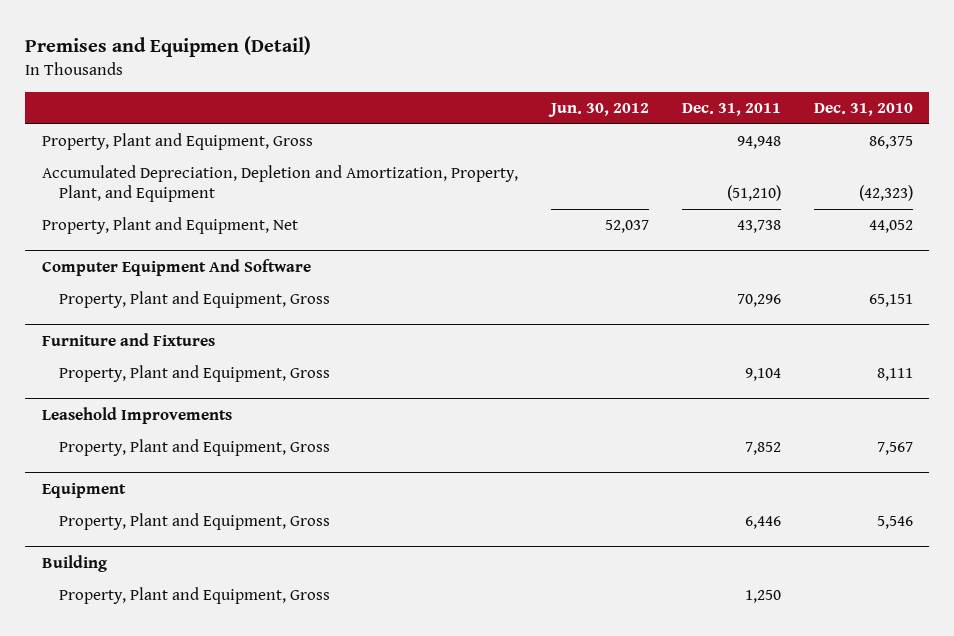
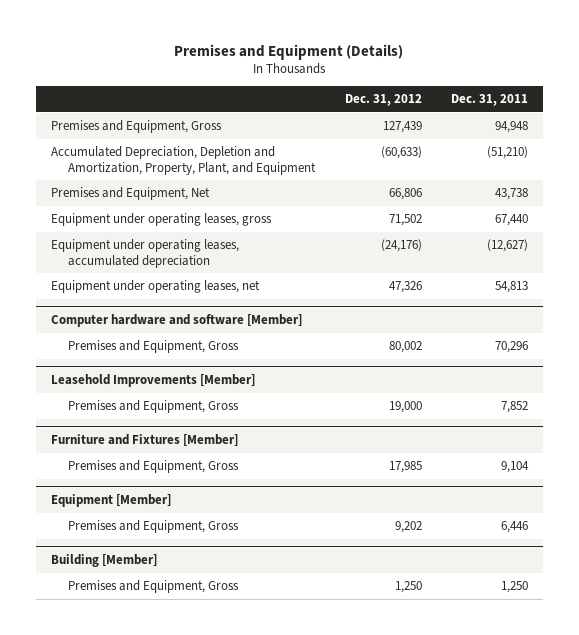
- Premises and Equipmen (Detail)
+ Premises and Equipment (Details)
- | Jun. 30, 2012 | Dec. 31, 2011 | Dec. 31, 2010
+ | Dec. 31, 2012 | Dec. 31, 2011
- Property, Plant and Equipment, Gross | | 94,948 | 86,375
+ Premises and Equipment, Gross | 127,439 | 94,948
- Property, Plant and Equipment, Net | 52,037 | 43,738 | 44,052
- Computer Equipment And Software
- Property, Plant and Equipment, Gross | | 70,296 | 65,151
- Furniture and Fixtures
- Property, Plant and Equipment, Gross | | 9,104 | 8,111
- Leasehold Improvements
- Property, Plant and Equipment, Gross | | 7,852 | 7,567
- Equipment
- Property, Plant and Equipment, Gross | | 6,446 | 5,546
- Building
- Property, Plant and Equipment, Gross | | 1,250 |
+ Premises and Equipment, Net | 66,806 | 43,738
+ Equipment under operating leases, gross | 71,502 | 67,440
+ Equipment under operating leases, accumulated depreciation | (24,176) | (12,627)
+ Equipment under operating leases, net | 47,326 | 54,813
+ Computer hardware and software [Member]
+ Premises and Equipment, Gross | 80,002 | 70,296
+ Leasehold Improvements [Member]
+ Premises and Equipment, Gross | 19,000 | 7,852
+ Furniture and Fixtures [Member]
+ Premises and Equipment, Gross | 17,985 | 9,104
+ Equipment [Member]
+ Premises and Equipment, Gross | 9,202 | 6,446
+ Building [Member]
+ Premises and Equipment, Gross | 1,250 | 1,250

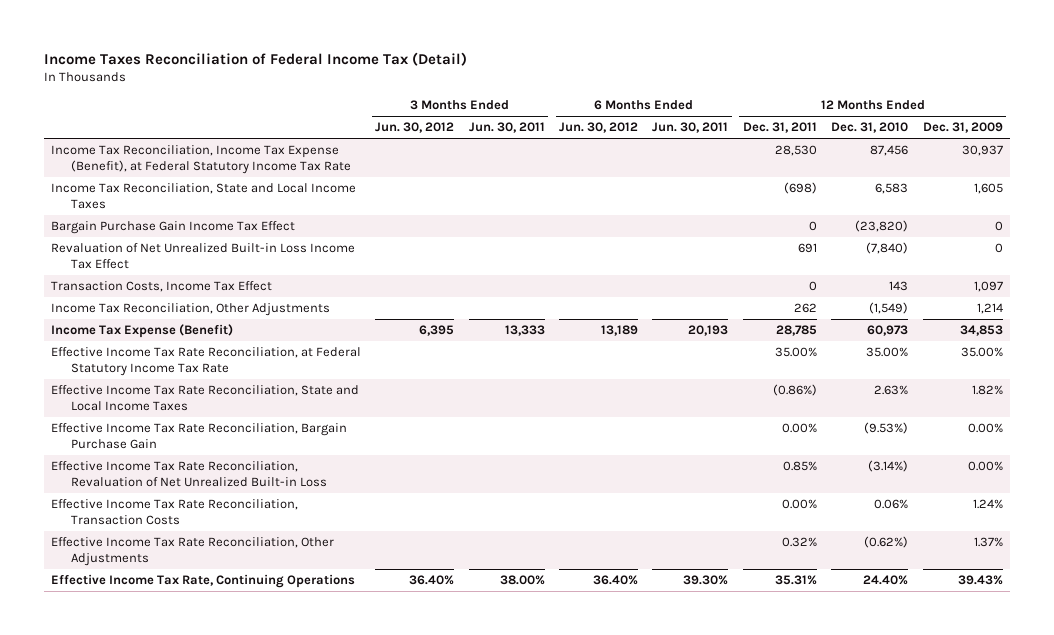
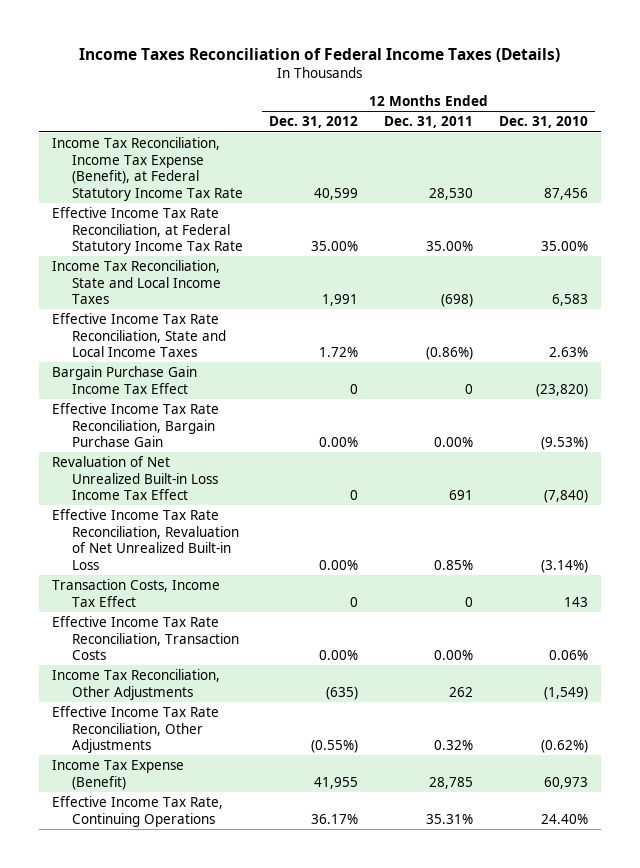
- Income Taxes Reconciliation of Federal Income Tax (Detail)
+ Income Taxes Reconciliation of Federal Income Taxes (Details)
- | 3 Months Ended Jun. 30, 2012 | 3 Months Ended Jun. 30, 2011 | 6 Months Ended Jun. 30, 2012 | 6 Months Ended Jun. 30, 2011 | 12 Months Ended Dec. 31, 2011 | 12 Months Ended Dec. 31, 2010 | 12 Months Ended Dec. 31, 2009
+ | 12 Months Ended Dec. 31, 2012 | 12 Months Ended Dec. 31, 2011 | 12 Months Ended Dec. 31, 2010
moved down: Income Tax Reconciliation, State and Local Income Taxes | 1,991 | (698) | 6,583
moved down: Bargain Purchase Gain Income Tax Effect | 0 | 0 | (23,820)
moved down: Revaluation of Net Unrealized Built-in Loss Income Tax Effect | 0 | 691 | (7,840)
moved down: Transaction Costs, Income Tax Effect | 0 | 0 | 143
moved down: Income Tax Reconciliation, Other Adjustments | (635) | 262 | (1,549)
moved down: Income Tax Expense (Benefit) | 41,955 | 28,785 | 60,973

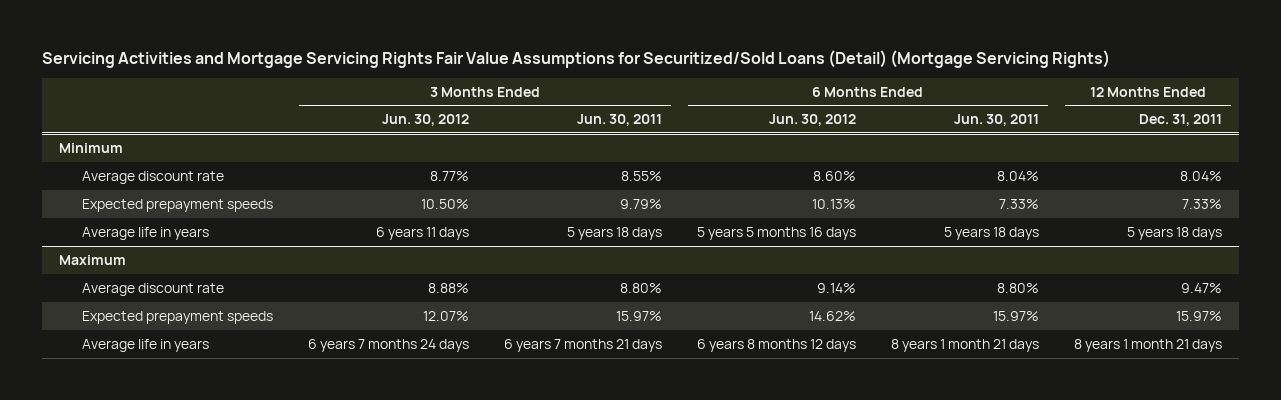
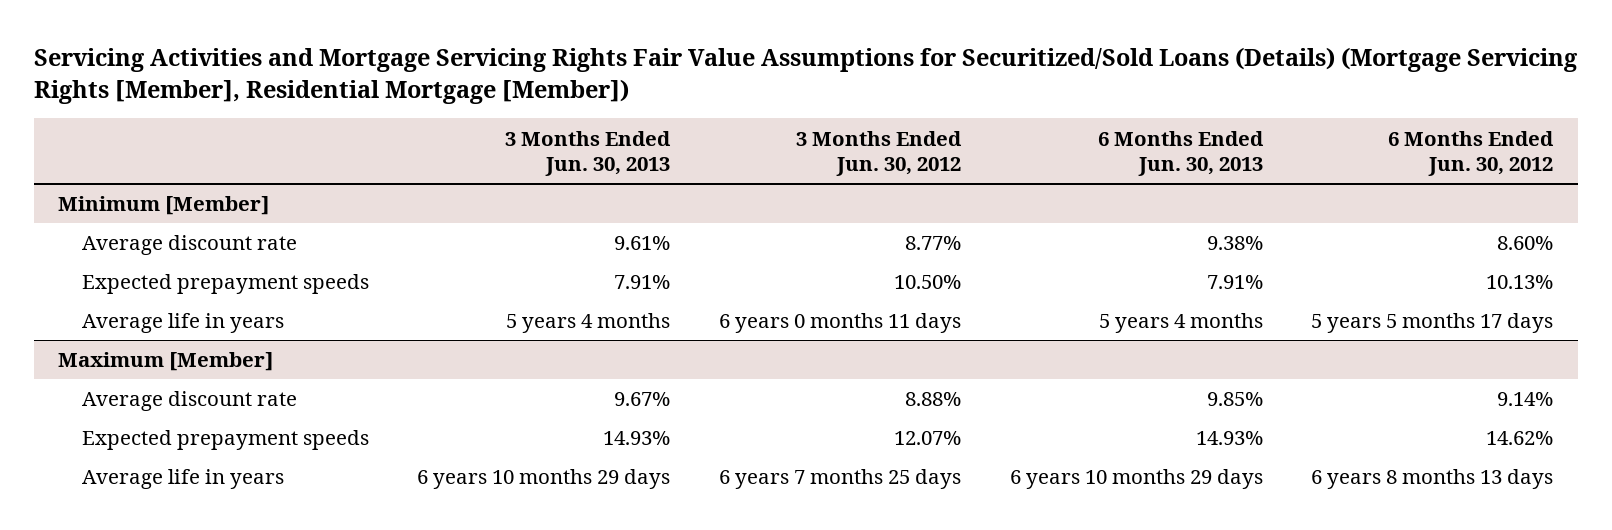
- Servicing Activities and Mortgage Servicing Rights Fair Value Assumptions for Securitized/Sold Loans (Detail) (Mortgage Servicing Rights)
+ Servicing Activities and Mortgage Servicing Rights Fair Value Assumptions for Securitized/Sold Loans (Details) (Mortgage Servicing Rights [Member], Residential Mortgage [Member])
- | 3 Months Ended Jun. 30, 2012 | 3 Months Ended Jun. 30, 2011 | 6 Months Ended Jun. 30, 2012 | 6 Months Ended Jun. 30, 2011 | 12 Months Ended Dec. 31, 2011
+ | 3 Months Ended Jun. 30, 2013 | 3 Months Ended Jun. 30, 2012 | 6 Months Ended Jun. 30, 2013 | 6 Months Ended Jun. 30, 2012
- Minimum
+ Minimum [Member]
- Average life in years | 6 years 11 days | 5 years 18 days | 5 years 5 months 16 days | 5 years 18 days | 5 years 18 days
- Maximum
+ Average life in years | 5 years 4 months | 6 years 0 months 11 days | 5 years 4 months | 5 years 5 months 17 days
+ Maximum [Member]
- Average life in years | 6 years 7 months 24 days | 6 years 7 months 21 days | 6 years 8 months 12 days | 8 years 1 month 21 days | 8 years 1 month 21 days
+ Average life in years | 6 years 10 months 29 days | 6 years 7 months 25 days | 6 years 10 months 29 days | 6 years 8 months 13 days

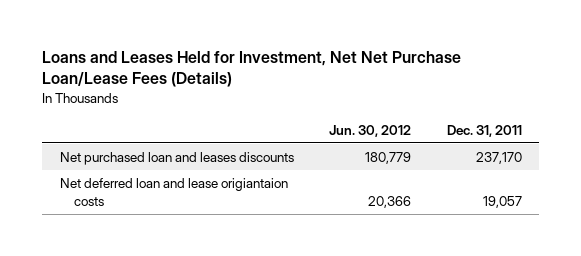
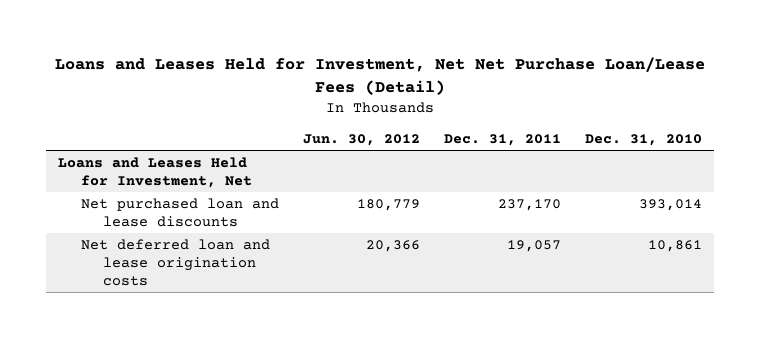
- Loans and Leases Held for Investment, Net Net Purchase Loan/Lease Fees (Details)
+ Loans and Leases Held for Investment, Net Net Purchase Loan/Lease Fees (Detail)
- | Jun. 30, 2012 | Dec. 31, 2011
+ | Jun. 30, 2012 | Dec. 31, 2011 | Dec. 31, 2010
- Net purchased loan and leases discounts | 180,779 | 237,170
- Net deferred loan and lease origiantaion costs | 20,366 | 19,057
+ Loans and Leases Held for Investment, Net
+ Net purchased loan and lease discounts | 180,779 | 237,170 | 393,014
+ Net deferred loan and lease origination costs | 20,366 | 19,057 | 10,861

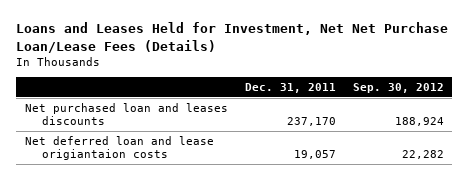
- Loans and Leases Held for Investment, Net Net Purchase Loan/Lease Fees (Detail)
+ Loans and Leases Held for Investment, Net Net Purchase Loan/Lease Fees (Details)
- | Jun. 30, 2012 | Dec. 31, 2011 | Dec. 31, 2010
+ | Dec. 31, 2011 | Sep. 30, 2012
- Loans and Leases Held for Investment, Net
- Net purchased loan and lease discounts | 180,779 | 237,170 | 393,014
- Net deferred loan and lease origination costs | 20,366 | 19,057 | 10,861
+ Net purchased loan and leases discounts | 237,170 | 188,924
+ Net deferred loan and lease origiantaion costs | 19,057 | 22,282

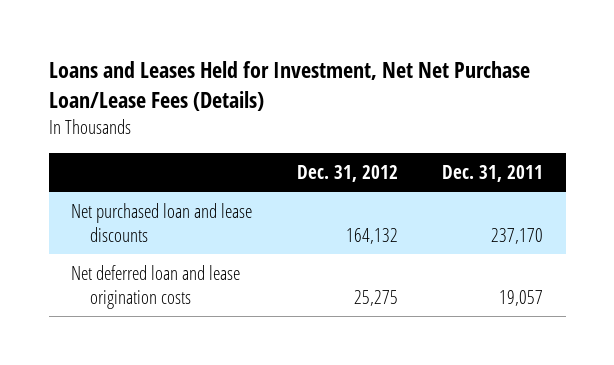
- | Dec. 31, 2011 | Sep. 30, 2012
+ | Dec. 31, 2012 | Dec. 31, 2011
- Net purchased loan and leases discounts | 237,170 | 188,924
- Net deferred loan and lease origiantaion costs | 19,057 | 22,282
+ Net purchased loan and lease discounts | 164,132 | 237,170
+ Net deferred loan and lease origination costs | 25,275 | 19,057

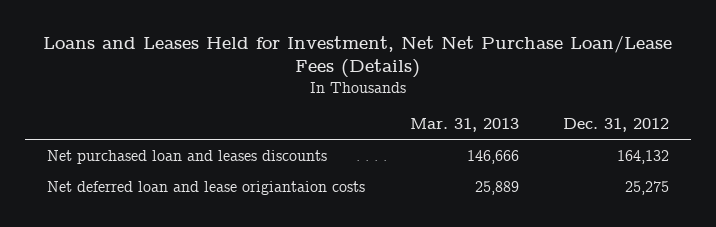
- | Dec. 31, 2012 | Dec. 31, 2011
+ | Mar. 31, 2013 | Dec. 31, 2012
- Net purchased loan and lease discounts | 164,132 | 237,170
- Net deferred loan and lease origination costs | 25,275 | 19,057
+ Net purchased loan and leases discounts | 146,666 | 164,132
+ Net deferred loan and lease origiantaion costs | 25,889 | 25,275

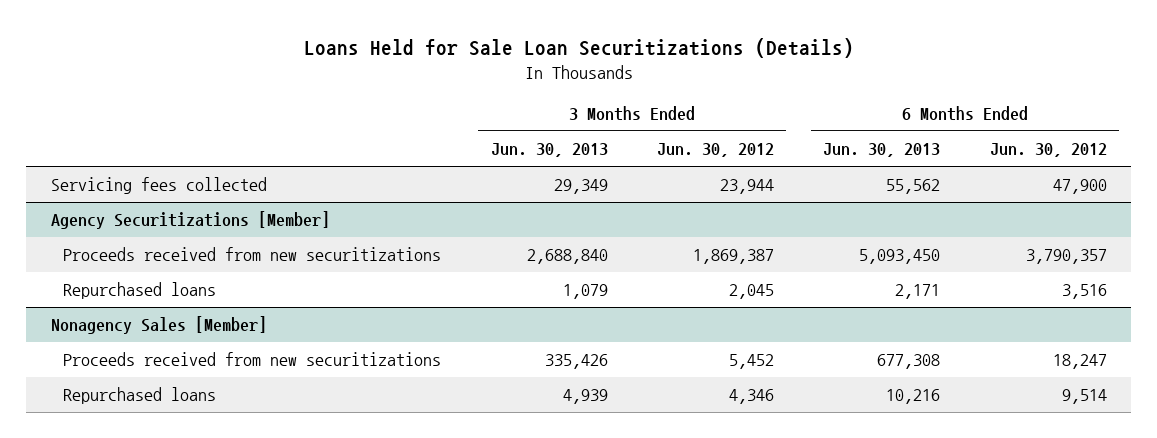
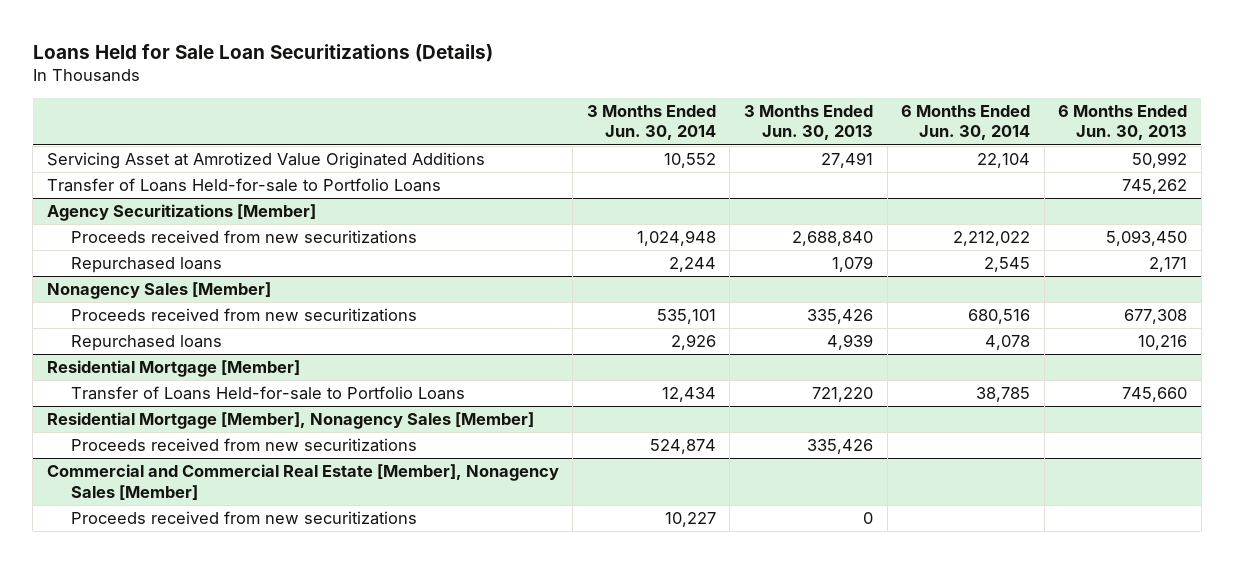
- | 3 Months Ended Jun. 30, 2013 | 3 Months Ended Jun. 30, 2012 | 6 Months Ended Jun. 30, 2013 | 6 Months Ended Jun. 30, 2012
+ | 3 Months Ended Jun. 30, 2014 | 3 Months Ended Jun. 30, 2013 | 6 Months Ended Jun. 30, 2014 | 6 Months Ended Jun. 30, 2013
- Servicing fees collected | 29,349 | 23,944 | 55,562 | 47,900
+ Servicing Asset at Amrotized Value Originated Additions | 10,552 | 27,491 | 22,104 | 50,992
+ Transfer of Loans Held-for-sale to Portfolio Loans | | | | 745,262
+ Residential Mortgage [Member]
+ Transfer of Loans Held-for-sale to Portfolio Loans | 12,434 | 721,220 | 38,785 | 745,660
+ Residential Mortgage [Member], Nonagency Sales [Member]
+ Proceeds received from new securitizations | 524,874 | 335,426 | |
+ Commercial and Commercial Real Estate [Member], Nonagency Sales [Member]
+ Proceeds received from new securitizations | 10,227 | 0 | |

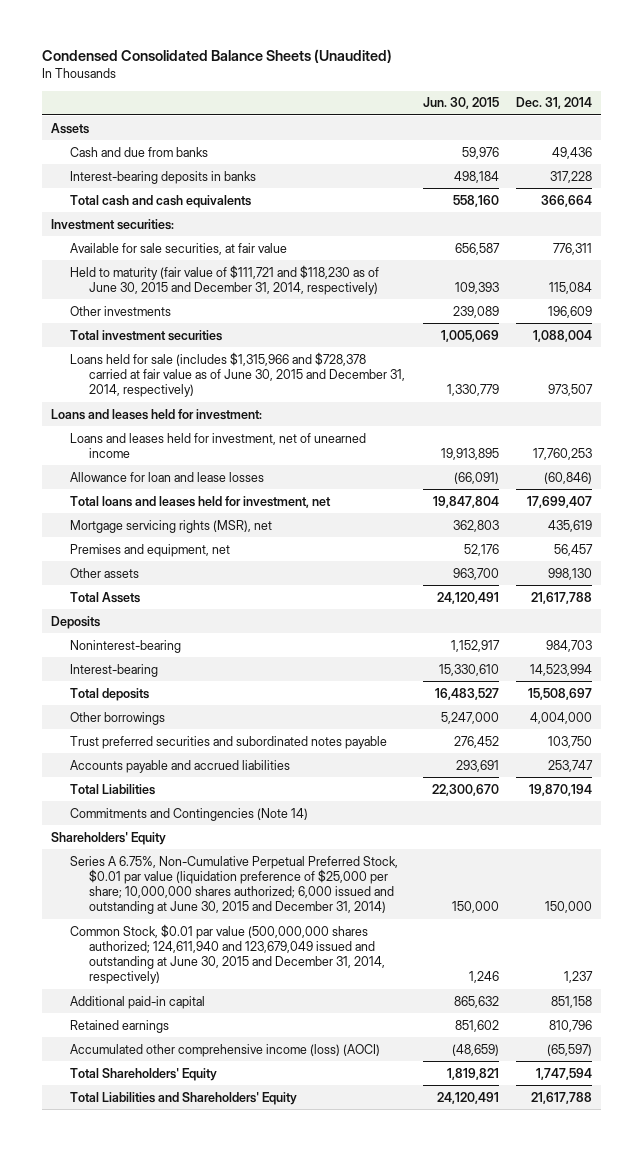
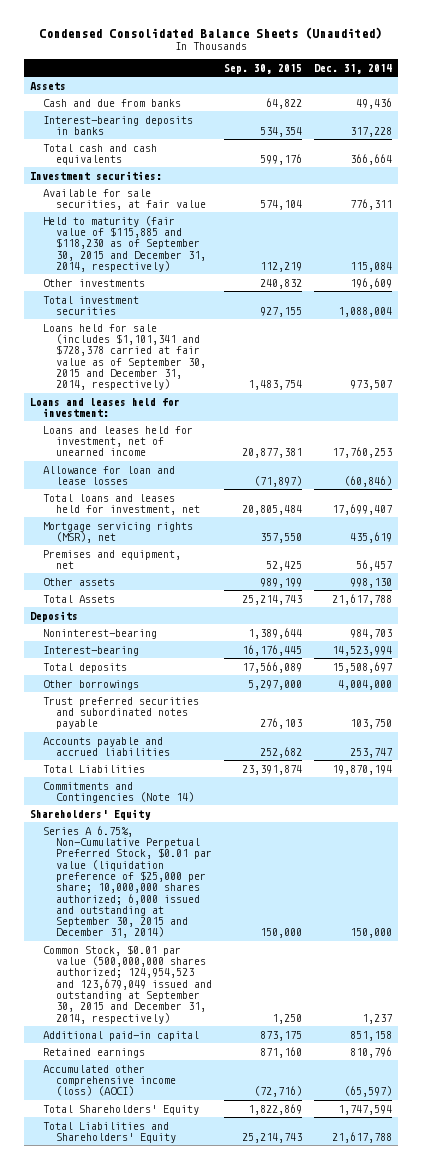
- | Jun. 30, 2015 | Dec. 31, 2014
+ | Sep. 30, 2015 | Dec. 31, 2014
- Held to maturity (fair value of $111,721 and $118,230 as of June 30, 2015 and December 31, 2014, respectively) | 109,393 | 115,084
+ Held to maturity (fair value of $115,885 and $118,230 as of September 30, 2015 and December 31, 2014, respectively) | 112,219 | 115,084
- Loans held for sale (includes $1,315,966 and $728,378 carried at fair value as of June 30, 2015 and December 31, 2014, respectively) | 1,330,779 | 973,507
+ Loans held for sale (includes $1,101,341 and $728,378 carried at fair value as of September 30, 2015 and December 31, 2014, respectively) | 1,483,754 | 973,507
- Series A 6.75%, Non-Cumulative Perpetual Preferred Stock, $0.01 par value (liquidation preference of $25,000 per share; 10,000,000 shares authorized; 6,000 issued and outstanding at June 30, 2015 and December 31, 2014) | 150,000 | 150,000
- Common Stock, $0.01 par value (500,000,000 shares authorized; 124,611,940 and 123,679,049 issued and outstanding at June 30, 2015 and December 31, 2014, respectively) | 1,246 | 1,237
+ Series A 6.75%, Non-Cumulative Perpetual Preferred Stock, $0.01 par value (liquidation preference of $25,000 per share; 10,000,000 shares authorized; 6,000 issued and outstanding at September 30, 2015 and December 31, 2014) | 150,000 | 150,000
+ Common Stock, $0.01 par value (500,000,000 shares authorized; 124,954,523 and 123,679,049 issued and outstanding at September 30, 2015 and December 31, 2014, respectively) | 1,250 | 1,237

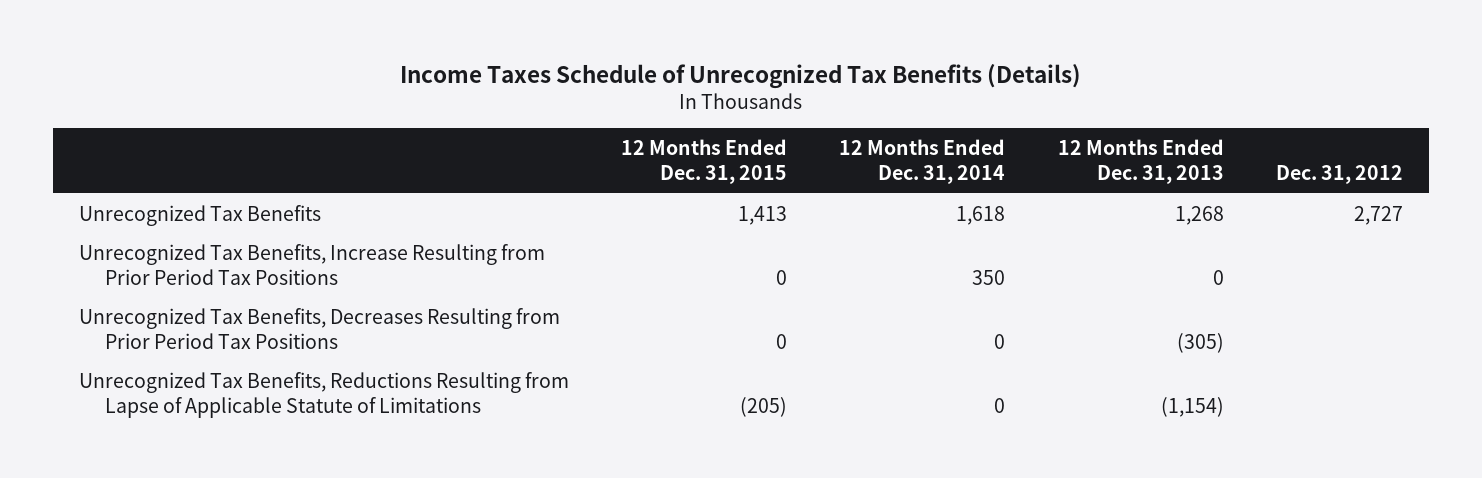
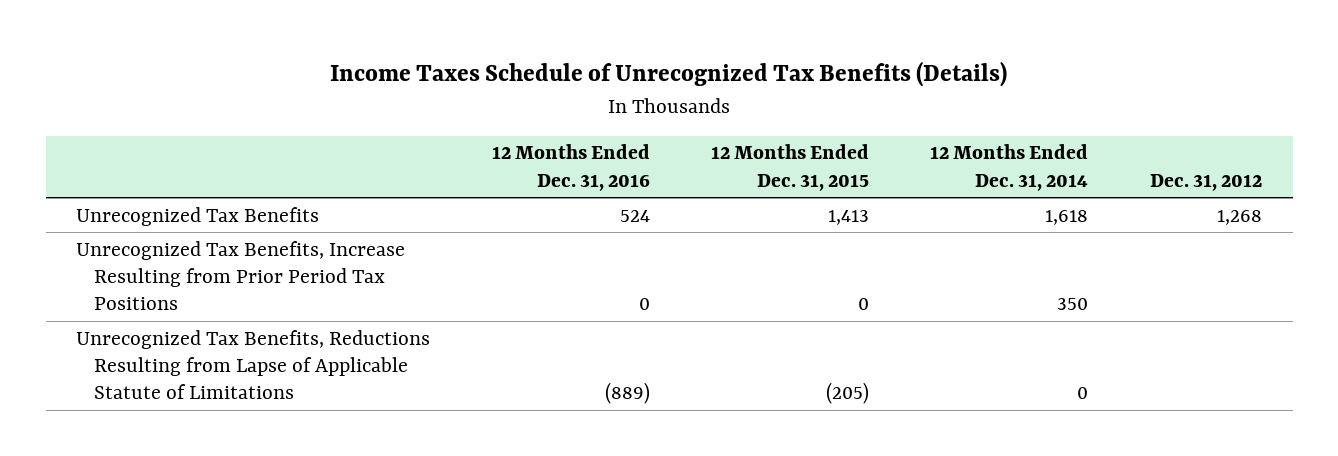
- | 12 Months Ended Dec. 31, 2015 | 12 Months Ended Dec. 31, 2014 | 12 Months Ended Dec. 31, 2013 | Dec. 31, 2012
+ | 12 Months Ended Dec. 31, 2016 | 12 Months Ended Dec. 31, 2015 | 12 Months Ended Dec. 31, 2014 | Dec. 31, 2012
- Unrecognized Tax Benefits | 1,413 | 1,618 | 1,268 | 2,727
+ Unrecognized Tax Benefits | 524 | 1,413 | 1,618 | 1,268
- Unrecognized Tax Benefits, Decreases Resulting from Prior Period Tax Positions | 0 | 0 | (305) |

